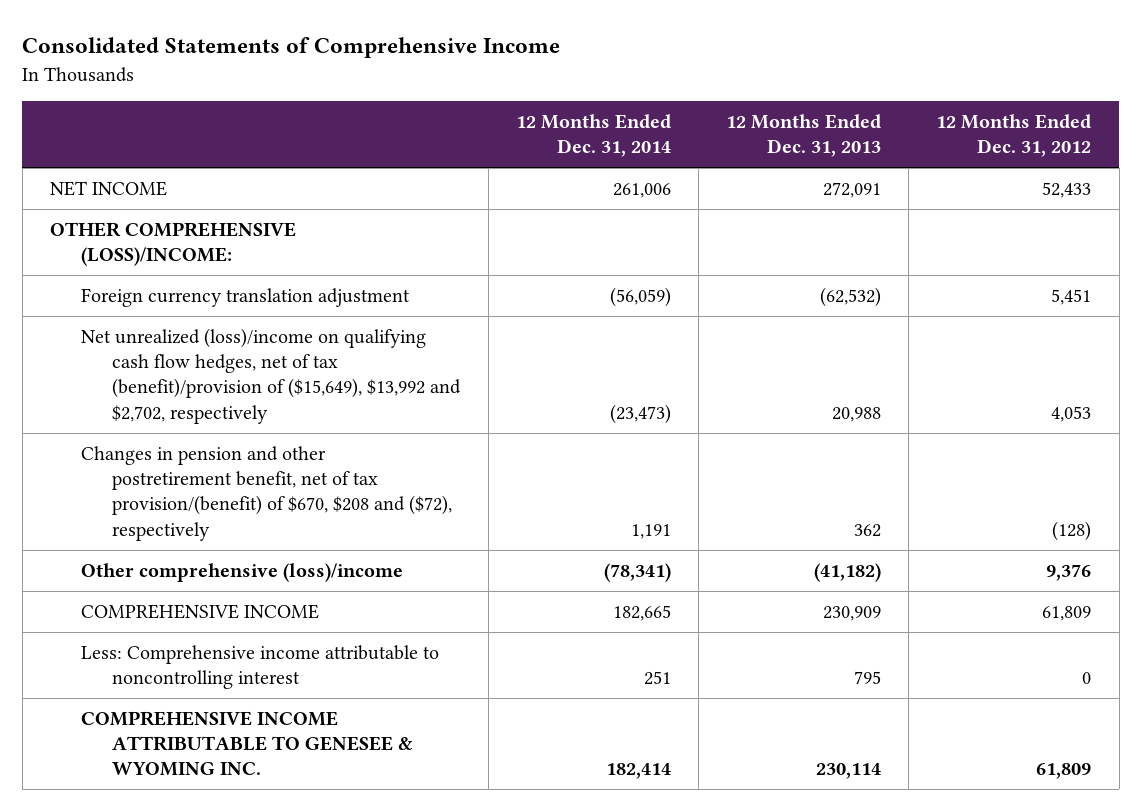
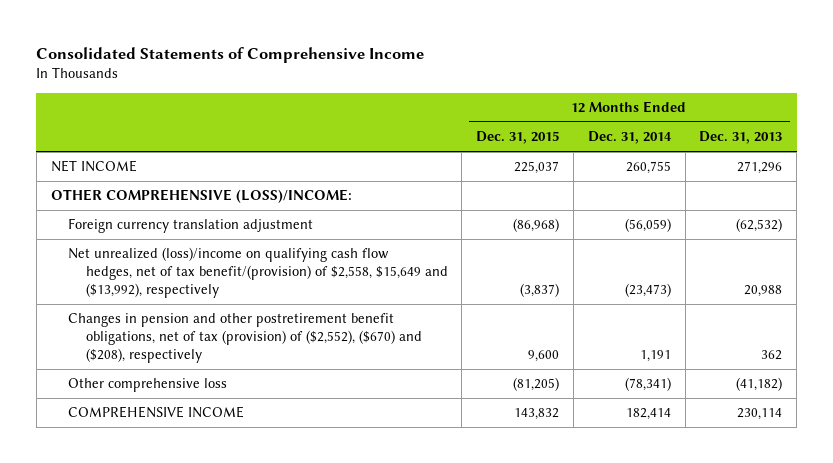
- | 12 Months Ended Dec. 31, 2014 | 12 Months Ended Dec. 31, 2013 | 12 Months Ended Dec. 31, 2012
+ | 12 Months Ended Dec. 31, 2015 | 12 Months Ended Dec. 31, 2014 | 12 Months Ended Dec. 31, 2013
- NET INCOME | 261,006 | 272,091 | 52,433
+ NET INCOME | 225,037 | 260,755 | 271,296
- Net unrealized (loss)/income on qualifying cash flow hedges, net of tax (benefit)/provision of ($15,649), $13,992 and $2,702, respectively | (23,473) | 20,988 | 4,053
- Changes in pension and other postretirement benefit, net of tax provision/(benefit) of $670, $208 and ($72), respectively | 1,191 | 362 | (128)
- Other comprehensive (loss)/income | (78,341) | (41,182) | 9,376
- COMPREHENSIVE INCOME | 182,665 | 230,909 | 61,809
- Less: Comprehensive income attributable to noncontrolling interest | 251 | 795 | 0
- COMPREHENSIVE INCOME ATTRIBUTABLE TO GENESEE & WYOMING INC. | 182,414 | 230,114 | 61,809
+ Net unrealized (loss)/income on qualifying cash flow hedges, net of tax benefit/(provision) of $2,558, $15,649 and ($13,992), respectively | (3,837) | (23,473) | 20,988
+ Changes in pension and other postretirement benefit obligations, net of tax (provision) of ($2,552), ($670) and ($208), respectively | 9,600 | 1,191 | 362
+ Other comprehensive loss | (81,205) | (78,341) | (41,182)
+ COMPREHENSIVE INCOME | 143,832 | 182,414 | 230,114

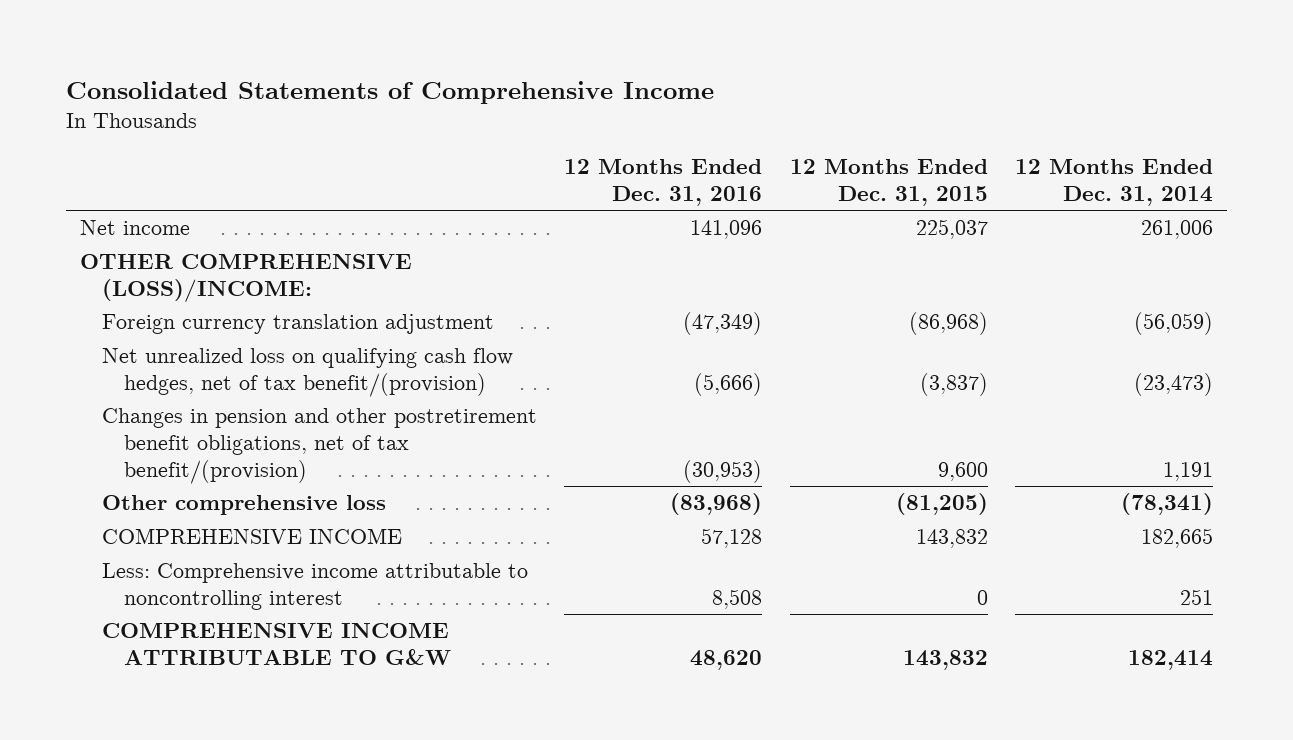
- | 12 Months Ended Dec. 31, 2015 | 12 Months Ended Dec. 31, 2014 | 12 Months Ended Dec. 31, 2013
+ | 12 Months Ended Dec. 31, 2016 | 12 Months Ended Dec. 31, 2015 | 12 Months Ended Dec. 31, 2014
- NET INCOME | 225,037 | 260,755 | 271,296
+ Net income | 141,096 | 225,037 | 261,006
- Net unrealized (loss)/income on qualifying cash flow hedges, net of tax benefit/(provision) of $2,558, $15,649 and ($13,992), respectively | (3,837) | (23,473) | 20,988
- Changes in pension and other postretirement benefit obligations, net of tax (provision) of ($2,552), ($670) and ($208), respectively | 9,600 | 1,191 | 362
+ Net unrealized loss on qualifying cash flow hedges, net of tax benefit/(provision) | (5,666) | (3,837) | (23,473)
+ Changes in pension and other postretirement benefit obligations, net of tax benefit/(provision) | (30,953) | 9,600 | 1,191
- COMPREHENSIVE INCOME | 143,832 | 182,414 | 230,114
+ COMPREHENSIVE INCOME | 57,128 | 143,832 | 182,665
+ Less: Comprehensive income attributable to noncontrolling interest | 8,508 | 0 | 251
+ COMPREHENSIVE INCOME ATTRIBUTABLE TO G&W | 48,620 | 143,832 | 182,414

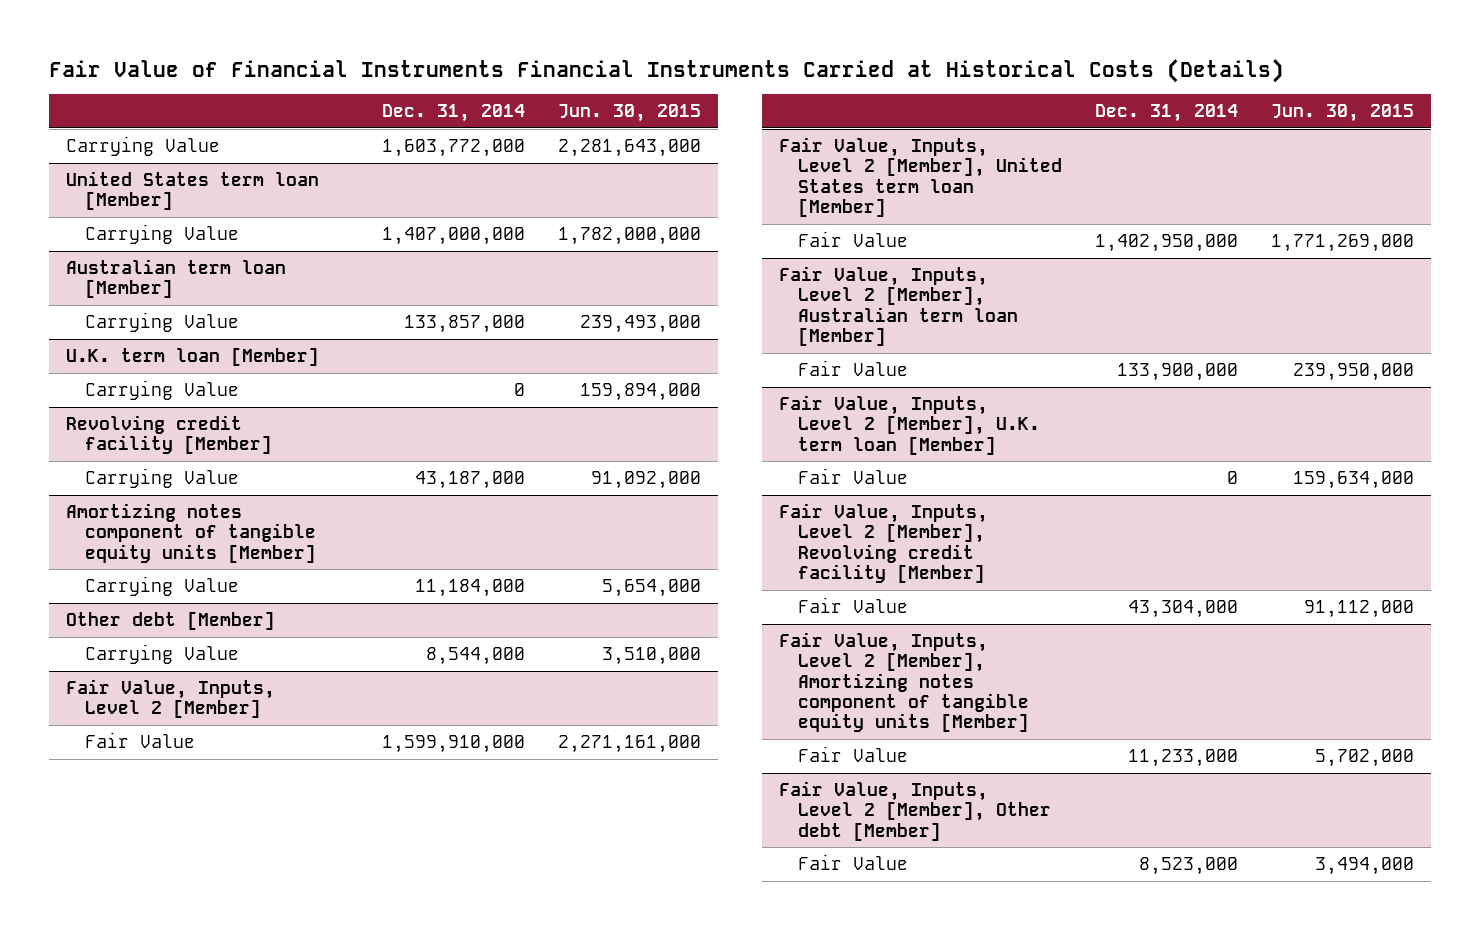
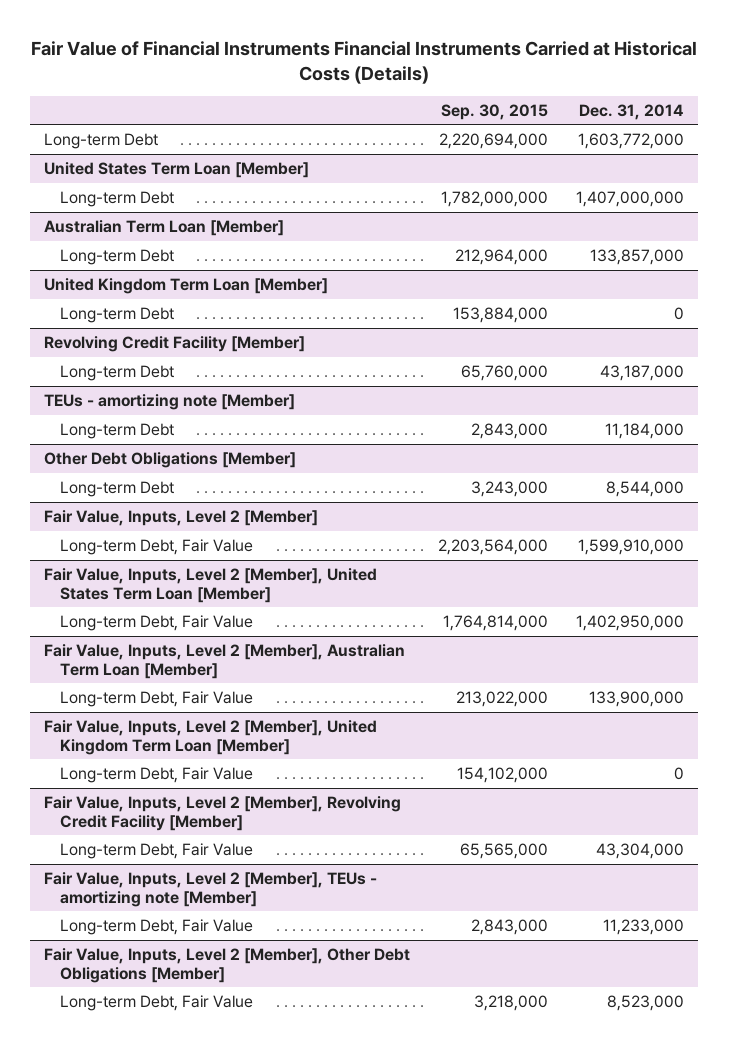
- | Dec. 31, 2014 | Jun. 30, 2015
+ | Sep. 30, 2015 | Dec. 31, 2014
- Carrying Value | 1,603,772,000 | 2,281,643,000
- United States term loan [Member]
- Carrying Value | 1,407,000,000 | 1,782,000,000
- Australian term loan [Member]
- Carrying Value | 133,857,000 | 239,493,000
- U.K. term loan [Member]
- Carrying Value | 0 | 159,894,000
- Revolving credit facility [Member]
- Carrying Value | 43,187,000 | 91,092,000
- Amortizing notes component of tangible equity units [Member]
- Carrying Value | 11,184,000 | 5,654,000
- Other debt [Member]
- Carrying Value | 8,544,000 | 3,510,000
+ Long-term Debt | 2,220,694,000 | 1,603,772,000
+ United States Term Loan [Member]
+ Long-term Debt | 1,782,000,000 | 1,407,000,000
+ Australian Term Loan [Member]
+ Long-term Debt | 212,964,000 | 133,857,000
+ United Kingdom Term Loan [Member]
+ Long-term Debt | 153,884,000 | 0
+ Revolving Credit Facility [Member]
+ Long-term Debt | 65,760,000 | 43,187,000
+ TEUs - amortizing note [Member]
+ Long-term Debt | 2,843,000 | 11,184,000
+ Other Debt Obligations [Member]
+ Long-term Debt | 3,243,000 | 8,544,000
@ Fair Value, Inputs, Level 2 [Member]
- Fair Value | 1,599,910,000 | 2,271,161,000
- Fair Value, Inputs, Level 2 [Member], United States term loan [Member]
- Fair Value | 1,402,950,000 | 1,771,269,000
- Fair Value, Inputs, Level 2 [Member], Australian term loan [Member]
- Fair Value | 133,900,000 | 239,950,000
- Fair Value, Inputs, Level 2 [Member], U.K. term loan [Member]
- Fair Value | 0 | 159,634,000
- Fair Value, Inputs, Level 2 [Member], Revolving credit facility [Member]
- Fair Value | 43,304,000 | 91,112,000
- Fair Value, Inputs, Level 2 [Member], Amortizing notes component of tangible equity units [Member]
- Fair Value | 11,233,000 | 5,702,000
- Fair Value, Inputs, Level 2 [Member], Other debt [Member]
- Fair Value | 8,523,000 | 3,494,000
@ Fair Value, Inputs, Level 2 [Member]
+ Long-term Debt, Fair Value | 2,203,564,000 | 1,599,910,000
+ Fair Value, Inputs, Level 2 [Member], United States Term Loan [Member]
+ Long-term Debt, Fair Value | 1,764,814,000 | 1,402,950,000
+ Fair Value, Inputs, Level 2 [Member], Australian Term Loan [Member]
+ Long-term Debt, Fair Value | 213,022,000 | 133,900,000
+ Fair Value, Inputs, Level 2 [Member], United Kingdom Term Loan [Member]
+ Long-term Debt, Fair Value | 154,102,000 | 0
+ Fair Value, Inputs, Level 2 [Member], Revolving Credit Facility [Member]
+ Long-term Debt, Fair Value | 65,565,000 | 43,304,000
+ Fair Value, Inputs, Level 2 [Member], TEUs - amortizing note [Member]
+ Long-term Debt, Fair Value | 2,843,000 | 11,233,000
+ Fair Value, Inputs, Level 2 [Member], Other Debt Obligations [Member]
+ Long-term Debt, Fair Value | 3,218,000 | 8,523,000

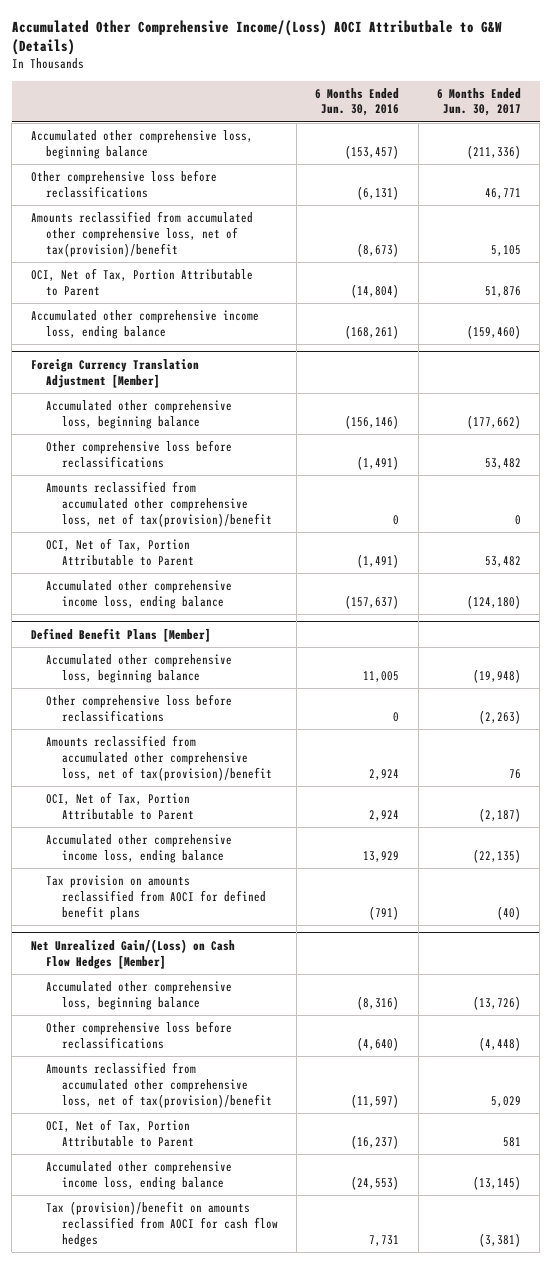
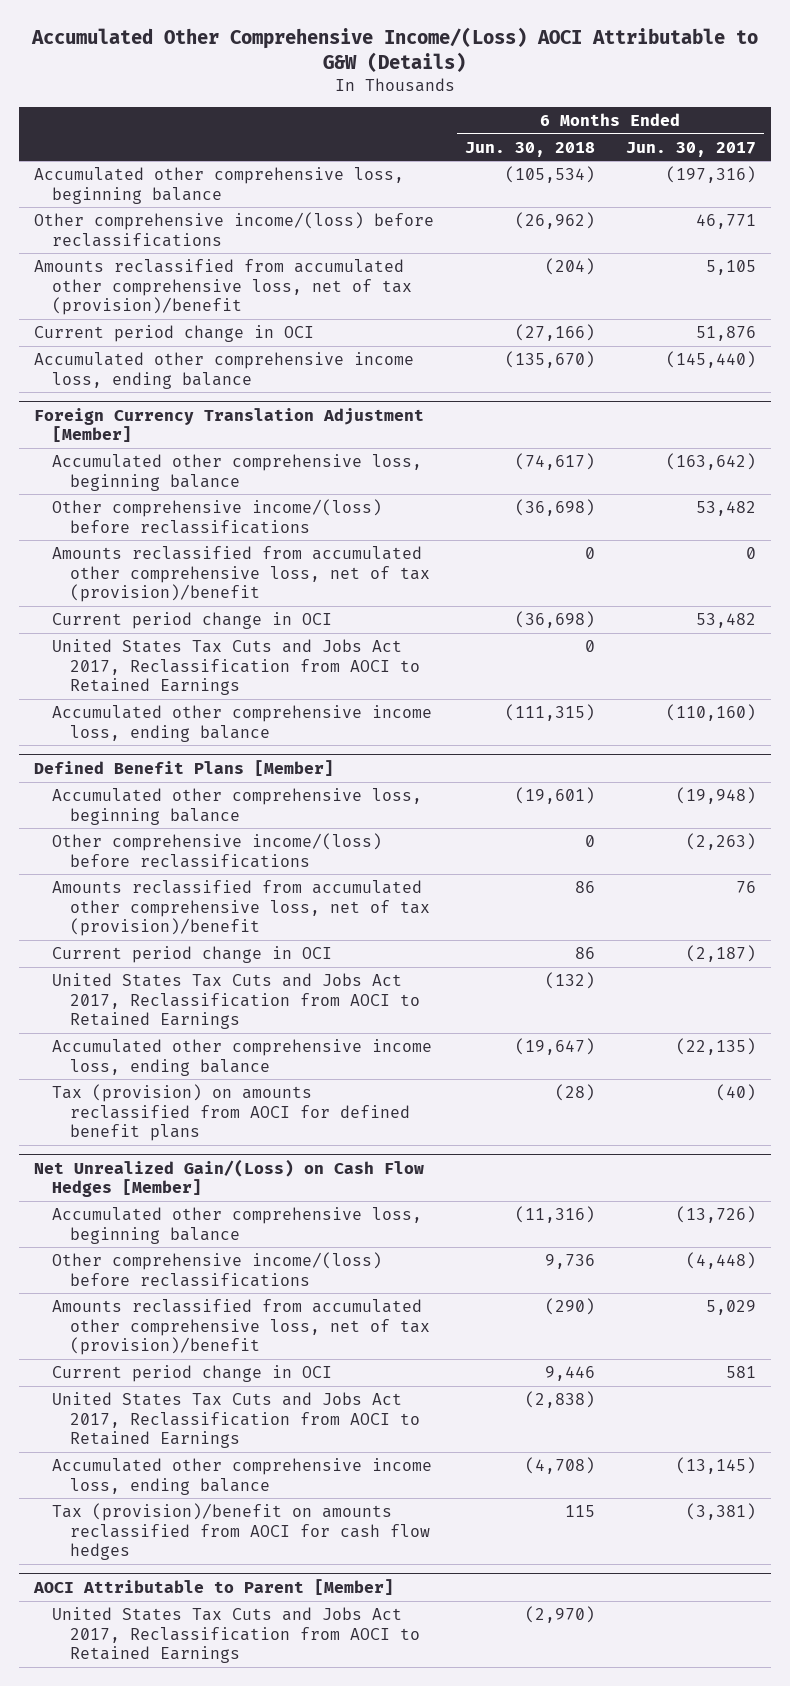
- Accumulated Other Comprehensive Income/(Loss) AOCI Attributbale to G&W (Details)
+ Accumulated Other Comprehensive Income/(Loss) AOCI Attributable to G&W (Details)
- | 6 Months Ended Jun. 30, 2016 | 6 Months Ended Jun. 30, 2017
+ | 6 Months Ended Jun. 30, 2018 | 6 Months Ended Jun. 30, 2017
- Accumulated other comprehensive loss, beginning balance | (153,457) | (211,336)
- Other comprehensive loss before reclassifications | (6,131) | 46,771
- Amounts reclassified from accumulated other comprehensive loss, net of tax(provision)/benefit | (8,673) | 5,105
- OCI, Net of Tax, Portion Attributable to Parent | (14,804) | 51,876
- Accumulated other comprehensive income loss, ending balance | (168,261) | (159,460)
+ Accumulated other comprehensive loss, beginning balance | (105,534) | (197,316)
+ Other comprehensive income/(loss) before reclassifications | (26,962) | 46,771
+ Amounts reclassified from accumulated other comprehensive loss, net of tax (provision)/benefit | (204) | 5,105
+ Current period change in OCI | (27,166) | 51,876
+ Accumulated other comprehensive income loss, ending balance | (135,670) | (145,440)
@ Foreign Currency Translation Adjustment [Member]
- Accumulated other comprehensive loss, beginning balance | (156,146) | (177,662)
- Other comprehensive loss before reclassifications | (1,491) | 53,482
- Amounts reclassified from accumulated other comprehensive loss, net of tax(provision)/benefit | 0 | 0
- OCI, Net of Tax, Portion Attributable to Parent | (1,491) | 53,482
- Accumulated other comprehensive income loss, ending balance | (157,637) | (124,180)
+ Accumulated other comprehensive loss, beginning balance | (74,617) | (163,642)
+ Other comprehensive income/(loss) before reclassifications | (36,698) | 53,482
+ Amounts reclassified from accumulated other comprehensive loss, net of tax (provision)/benefit | 0 | 0
+ Current period change in OCI | (36,698) | 53,482
+ United States Tax Cuts and Jobs Act 2017, Reclassification from AOCI to Retained Earnings | 0 |
+ Accumulated other comprehensive income loss, ending balance | (111,315) | (110,160)
@ Defined Benefit Plans [Member]
- Other comprehensive loss before reclassifications | 0 | (2,263)
- Amounts reclassified from accumulated other comprehensive loss, net of tax(provision)/benefit | 2,924 | 76
- OCI, Net of Tax, Portion Attributable to Parent | 2,924 | (2,187)
+ Other comprehensive income/(loss) before reclassifications | 0 | (2,263)
+ Amounts reclassified from accumulated other comprehensive loss, net of tax (provision)/benefit | 86 | 76
+ Current period change in OCI | 86 | (2,187)
+ United States Tax Cuts and Jobs Act 2017, Reclassification from AOCI to Retained Earnings | (132) |
- Tax provision on amounts reclassified from AOCI for defined benefit plans | (791) | (40)
+ Tax (provision) on amounts reclassified from AOCI for defined benefit plans | (28) | (40)
@ Net Unrealized Gain/(Loss) on Cash Flow Hedges [Member]
- Other comprehensive loss before reclassifications | (4,640) | (4,448)
- Amounts reclassified from accumulated other comprehensive loss, net of tax(provision)/benefit | (11,597) | 5,029
- OCI, Net of Tax, Portion Attributable to Parent | (16,237) | 581
+ Other comprehensive income/(loss) before reclassifications | 9,736 | (4,448)
+ Amounts reclassified from accumulated other comprehensive loss, net of tax (provision)/benefit | (290) | 5,029
+ Current period change in OCI | 9,446 | 581
+ United States Tax Cuts and Jobs Act 2017, Reclassification from AOCI to Retained Earnings | (2,838) |
+ AOCI Attributable to Parent [Member]
+ United States Tax Cuts and Jobs Act 2017, Reclassification from AOCI to Retained Earnings | (2,970) |

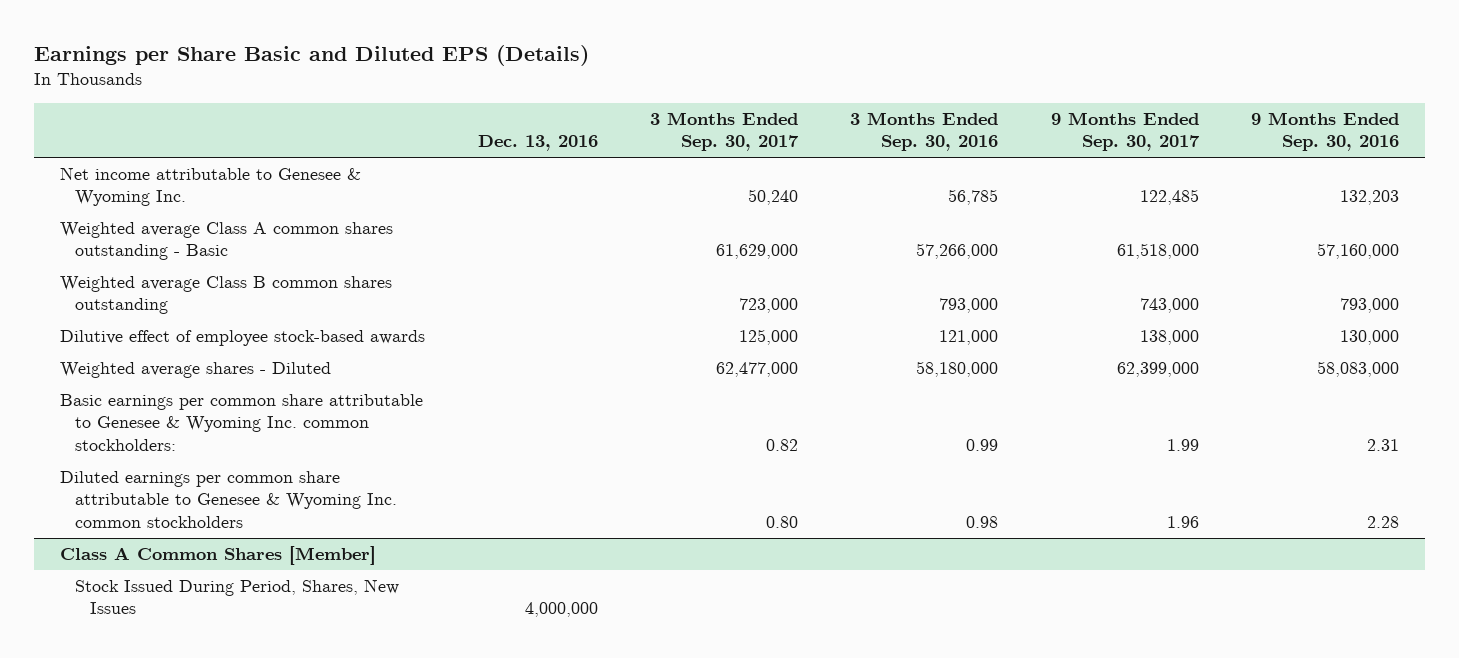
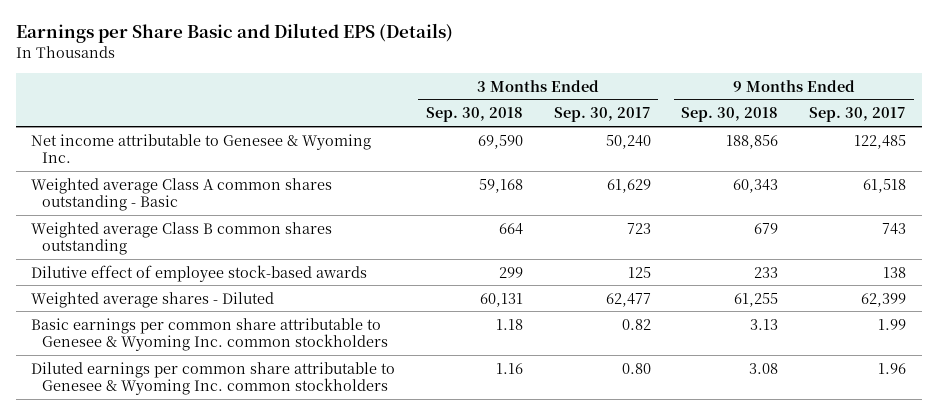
- | Dec. 13, 2016 | 3 Months Ended Sep. 30, 2017 | 3 Months Ended Sep. 30, 2016 | 9 Months Ended Sep. 30, 2017 | 9 Months Ended Sep. 30, 2016
+ | 3 Months Ended Sep. 30, 2018 | 3 Months Ended Sep. 30, 2017 | 9 Months Ended Sep. 30, 2018 | 9 Months Ended Sep. 30, 2017
- Weighted average Class A common shares outstanding - Basic | | 61,629,000 | 57,266,000 | 61,518,000 | 57,160,000
- Weighted average Class B common shares outstanding | | 723,000 | 793,000 | 743,000 | 793,000
- Dilutive effect of employee stock-based awards | | 125,000 | 121,000 | 138,000 | 130,000
- Weighted average shares - Diluted | | 62,477,000 | 58,180,000 | 62,399,000 | 58,083,000
- Basic earnings per common share attributable to Genesee & Wyoming Inc. common stockholders: | | 0.82 | 0.99 | 1.99 | 2.31
+ Weighted average Class A common shares outstanding - Basic | 59,168 | 61,629 | 60,343 | 61,518
+ Weighted average Class B common shares outstanding | 664 | 723 | 679 | 743
+ Dilutive effect of employee stock-based awards | 299 | 125 | 233 | 138
+ Weighted average shares - Diluted | 60,131 | 62,477 | 61,255 | 62,399
+ Basic earnings per common share attributable to Genesee & Wyoming Inc. common stockholders | 1.18 | 0.82 | 3.13 | 1.99
- Class A Common Shares [Member]
- Stock Issued During Period, Shares, New Issues | 4,000,000 | | | |

